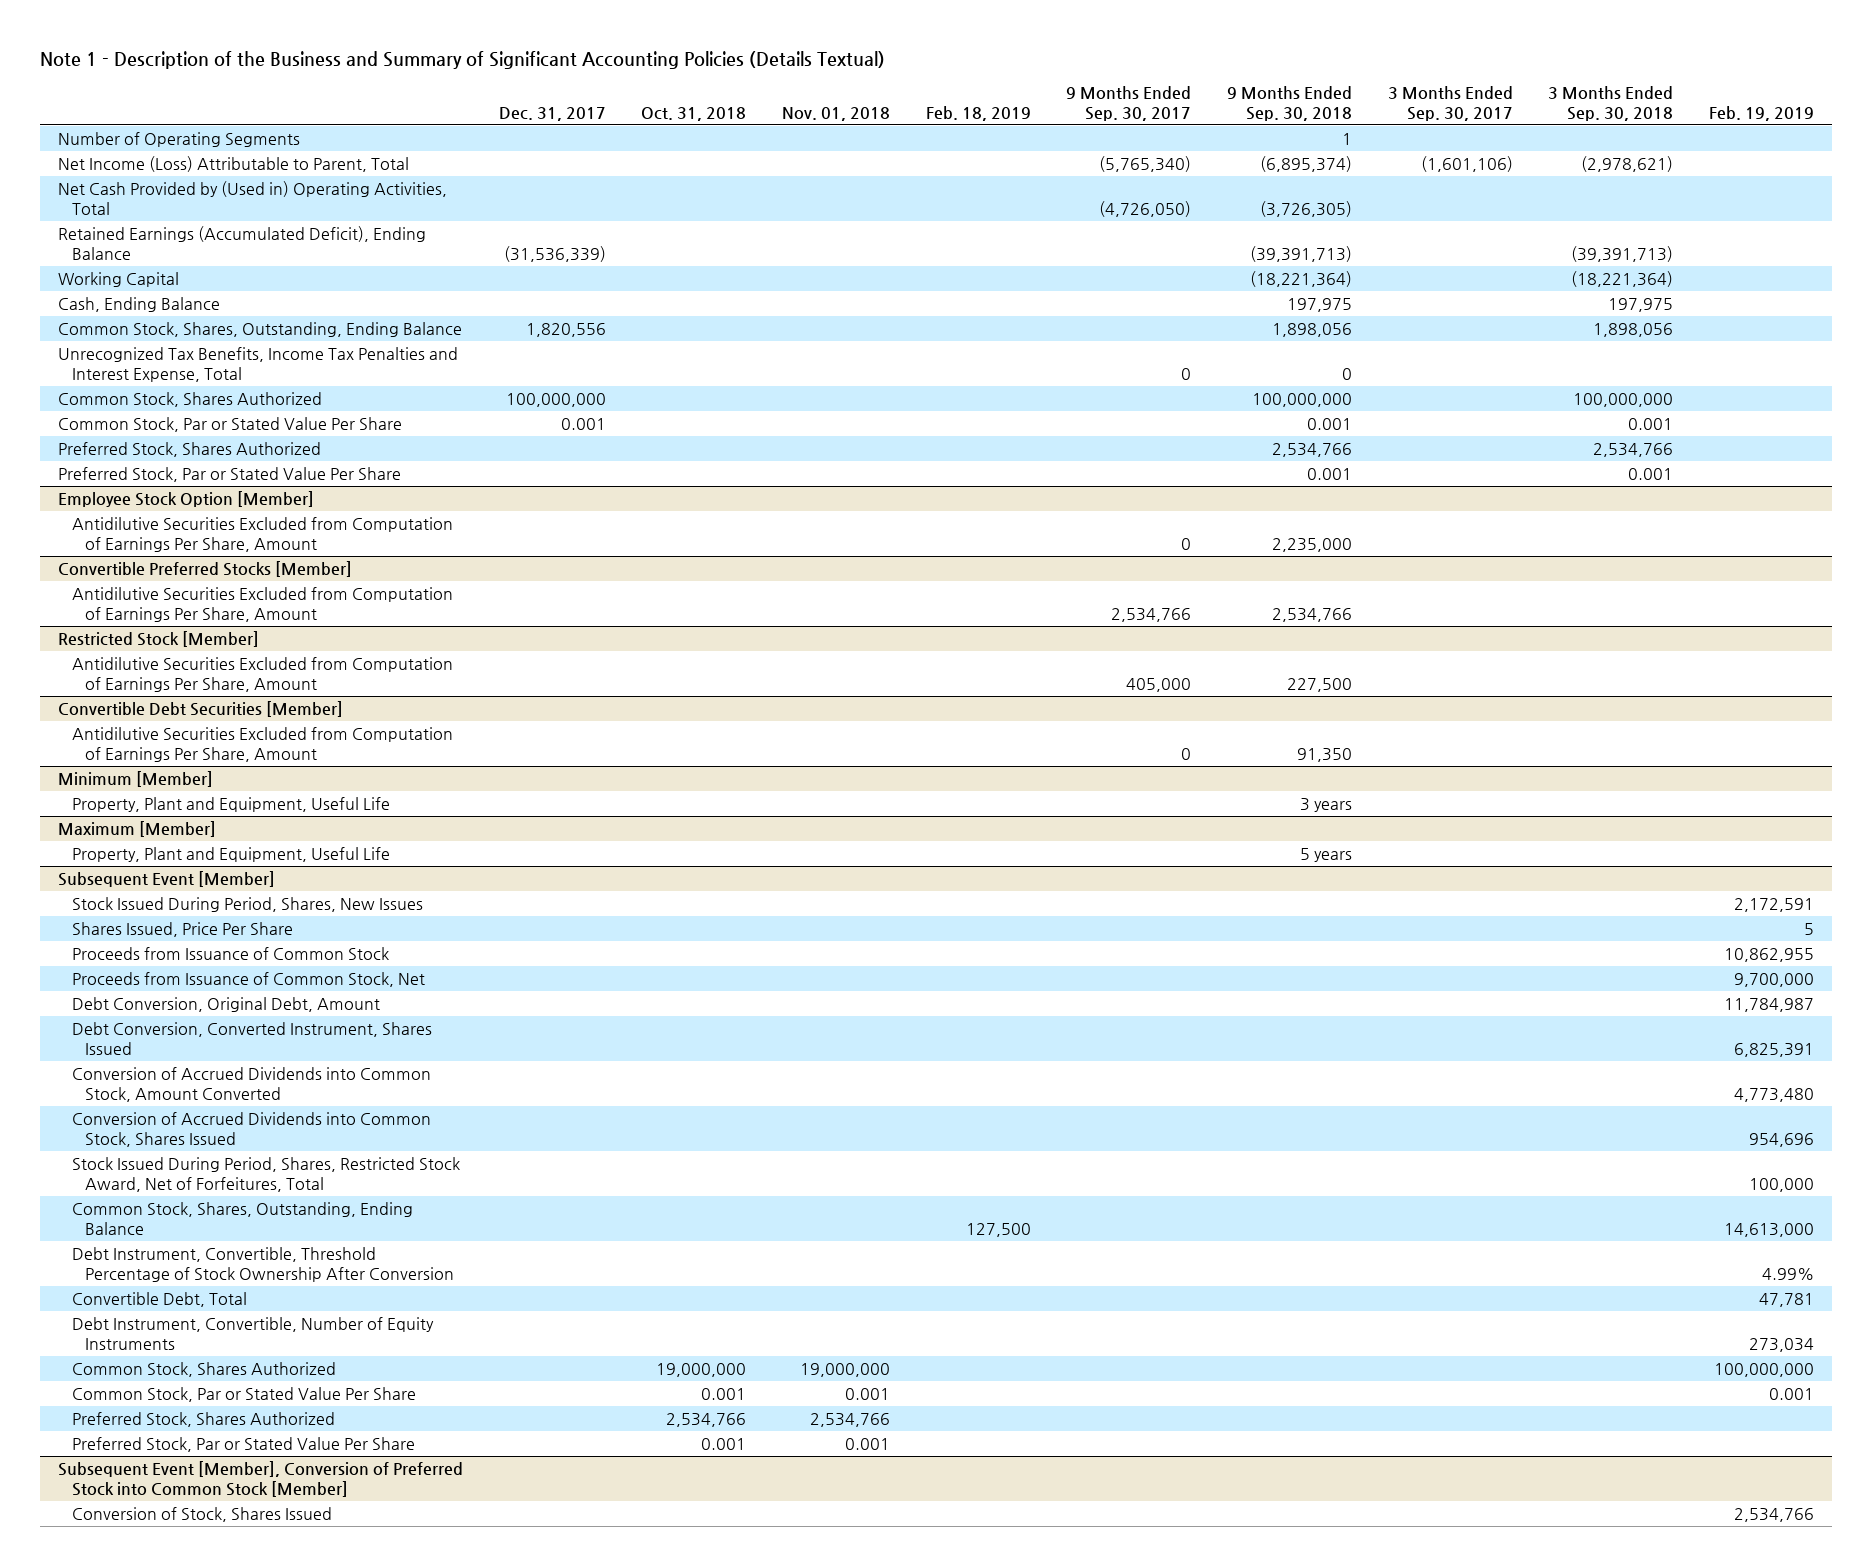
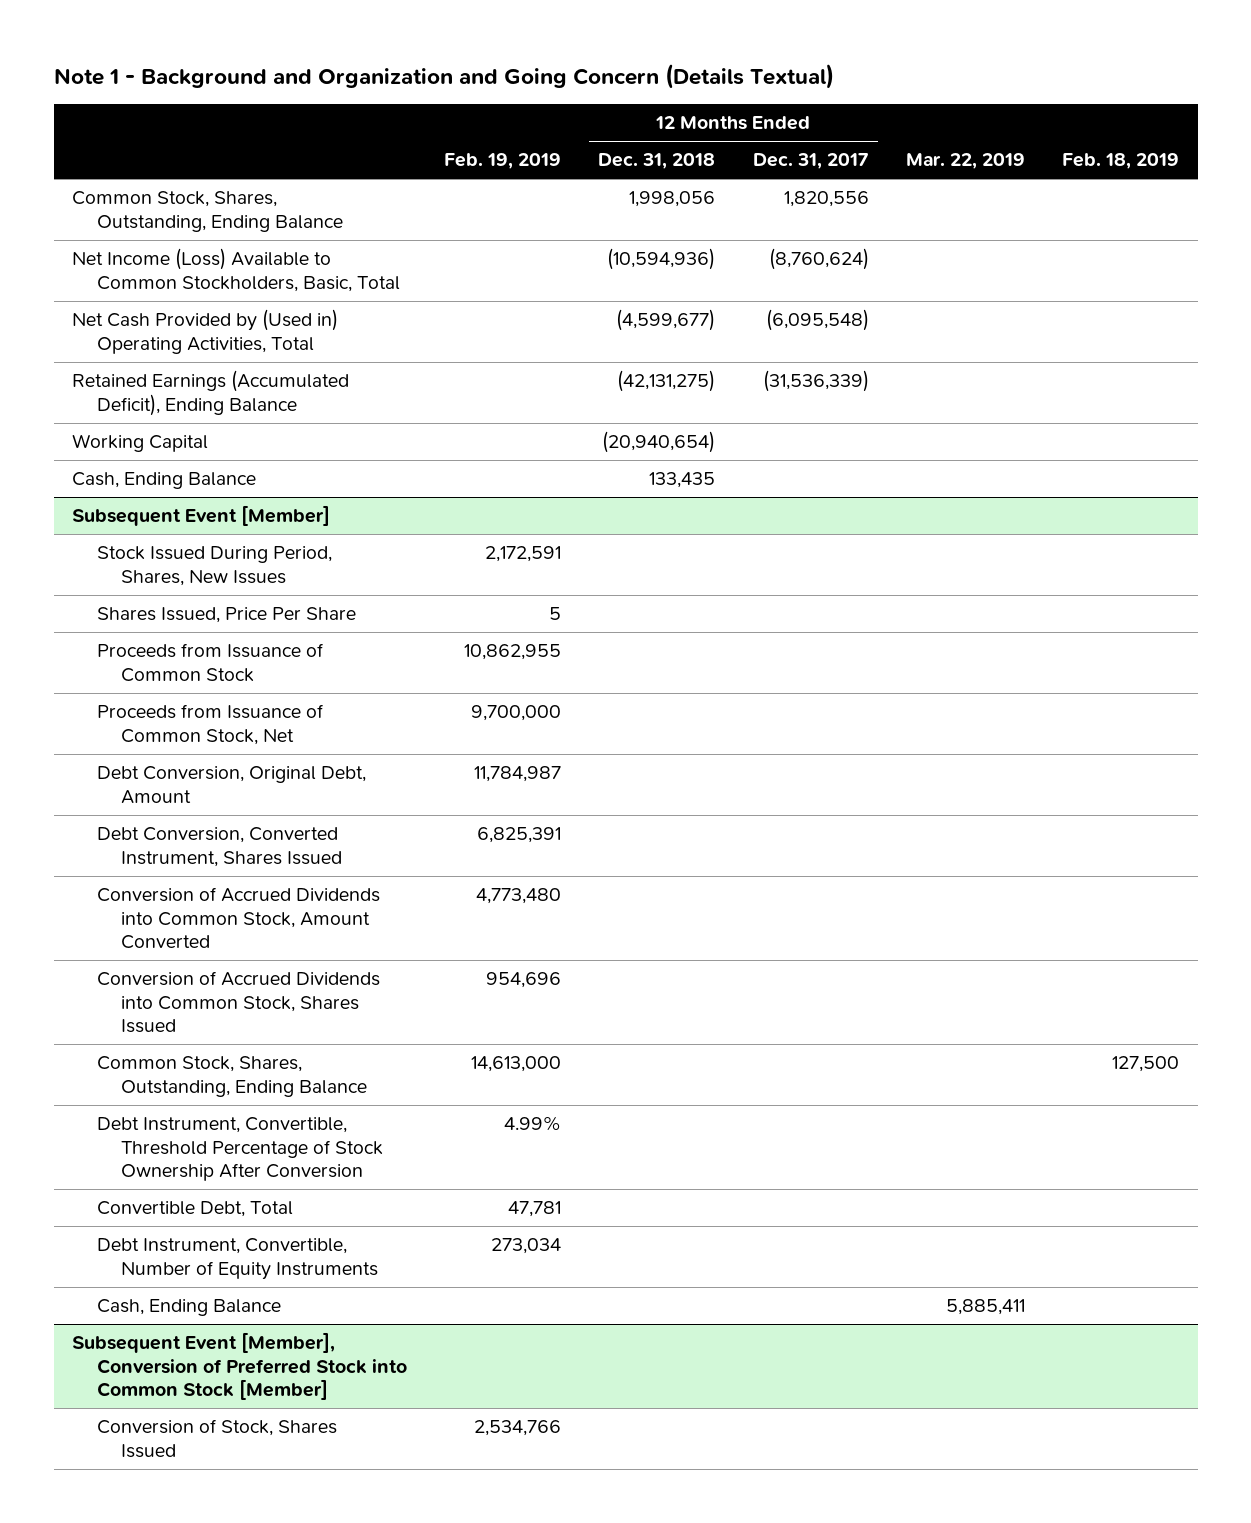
- Note 1 - Description of the Business and Summary of Significant Accounting Policies (Details Textual)
+ Note 1 - Background and Organization and Going Concern (Details Textual)
- | Dec. 31, 2017 | Oct. 31, 2018 | Nov. 01, 2018 | Feb. 18, 2019 | 9 Months Ended Sep. 30, 2017 | 9 Months Ended Sep. 30, 2018 | 3 Months Ended Sep. 30, 2017 | 3 Months Ended Sep. 30, 2018 | Feb. 19, 2019
+ | Feb. 19, 2019 | 12 Months Ended Dec. 31, 2018 | 12 Months Ended Dec. 31, 2017 | Mar. 22, 2019 | Feb. 18, 2019
- Number of Operating Segments | | | | | | 1 | | |
- Net Income (Loss) Attributable to Parent, Total | | | | | (5,765,340) | (6,895,374) | (1,601,106) | (2,978,621) |
moved up: Common Stock, Shares, Outstanding, Ending Balance | | 1,998,056 | 1,820,556 | |
+ Net Income (Loss) Available to Common Stockholders, Basic, Total | | (10,594,936) | (8,760,624) | |
- Unrecognized Tax Benefits, Income Tax Penalties and Interest Expense, Total | | | | | 0 | 0 | | |
- Common Stock, Shares Authorized | 100,000,000 | | | | | 100,000,000 | | 100,000,000 |
- Common Stock, Par or Stated Value Per Share | 0.001 | | | | | 0.001 | | 0.001 |
- Preferred Stock, Shares Authorized | | | | | | 2,534,766 | | 2,534,766 |
- Preferred Stock, Par or Stated Value Per Share | | | | | | 0.001 | | 0.001 |
- Employee Stock Option [Member]
- Antidilutive Securities Excluded from Computation of Earnings Per Share, Amount | | | | | 0 | 2,235,000 | | |
- Convertible Preferred Stocks [Member]
- Antidilutive Securities Excluded from Computation of Earnings Per Share, Amount | | | | | 2,534,766 | 2,534,766 | | |
- Restricted Stock [Member]
- Antidilutive Securities Excluded from Computation of Earnings Per Share, Amount | | | | | 405,000 | 227,500 | | |
- Convertible Debt Securities [Member]
- Antidilutive Securities Excluded from Computation of Earnings Per Share, Amount | | | | | 0 | 91,350 | | |
- Minimum [Member]
- Property, Plant and Equipment, Useful Life | | | | | | 3 years | | |
- Maximum [Member]
- Property, Plant and Equipment, Useful Life | | | | | | 5 years | | |
@ Subsequent Event [Member]
- Stock Issued During Period, Shares, Restricted Stock Award, Net of Forfeitures, Total | | | | | | | | | 100,000
- Common Stock, Shares Authorized | | 19,000,000 | 19,000,000 | | | | | | 100,000,000
- Common Stock, Par or Stated Value Per Share | | 0.001 | 0.001 | | | | | | 0.001
- Preferred Stock, Shares Authorized | | 2,534,766 | 2,534,766 | | | | | |
- Preferred Stock, Par or Stated Value Per Share | | 0.001 | 0.001 | | | | | |
+ Cash, Ending Balance | | | | 5,885,411 |

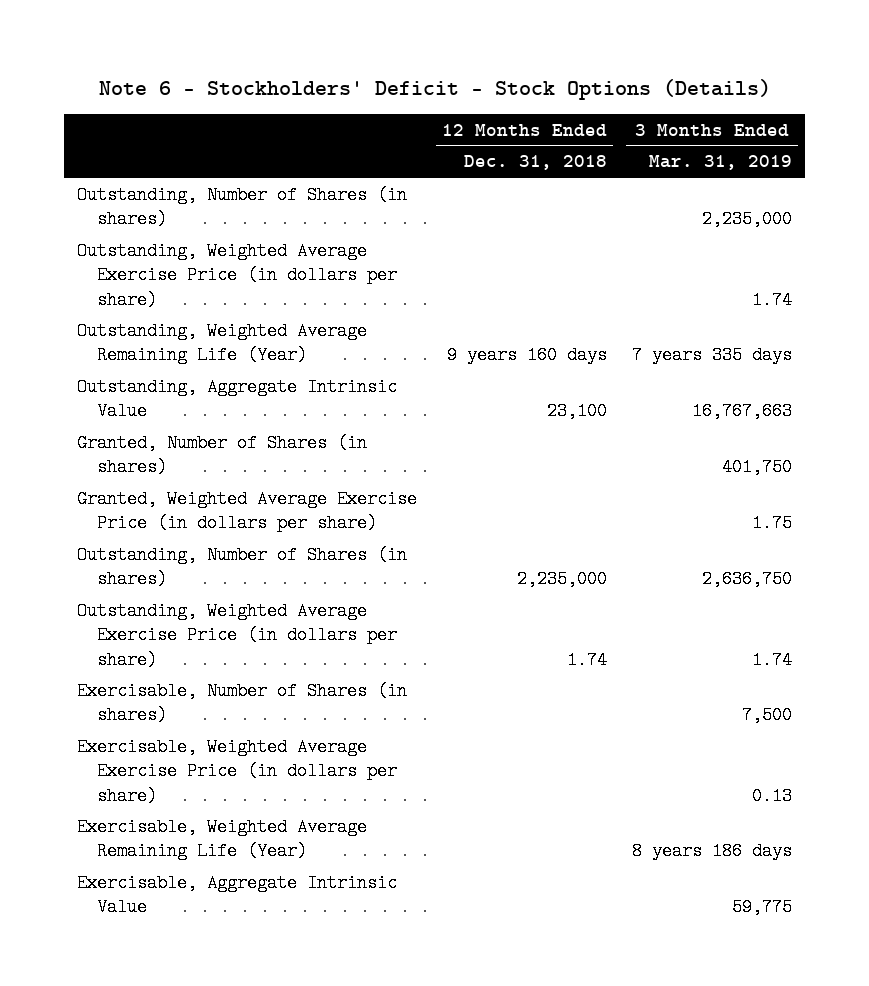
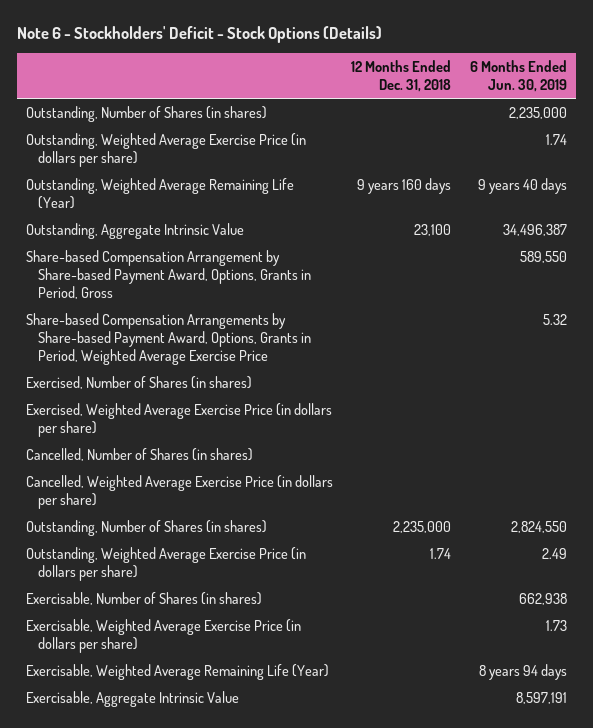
- | 12 Months Ended Dec. 31, 2018 | 3 Months Ended Mar. 31, 2019
+ | 12 Months Ended Dec. 31, 2018 | 6 Months Ended Jun. 30, 2019
- Granted, Number of Shares (in shares) | | 401,750
- Granted, Weighted Average Exercise Price (in dollars per share) | | 1.75
+ Share-based Compensation Arrangement by Share-based Payment Award, Options, Grants in Period, Gross | | 589,550
+ Share-based Compensation Arrangements by Share-based Payment Award, Options, Grants in Period, Weighted Average Exercise Price | | 5.32
+ Exercised, Number of Shares (in shares)
+ Exercised, Weighted Average Exercise Price (in dollars per share)
+ Cancelled, Number of Shares (in shares)
+ Cancelled, Weighted Average Exercise Price (in dollars per share)

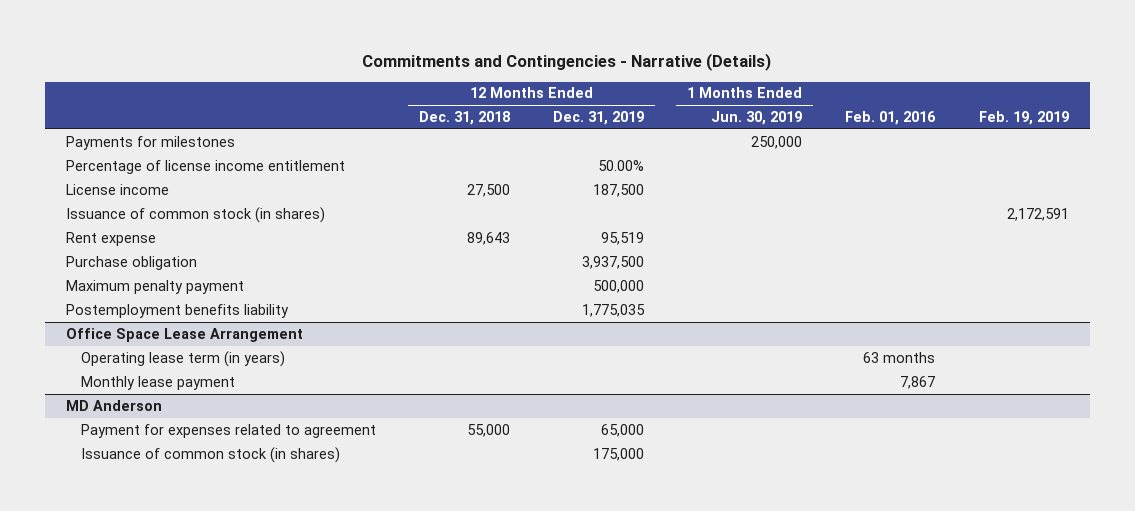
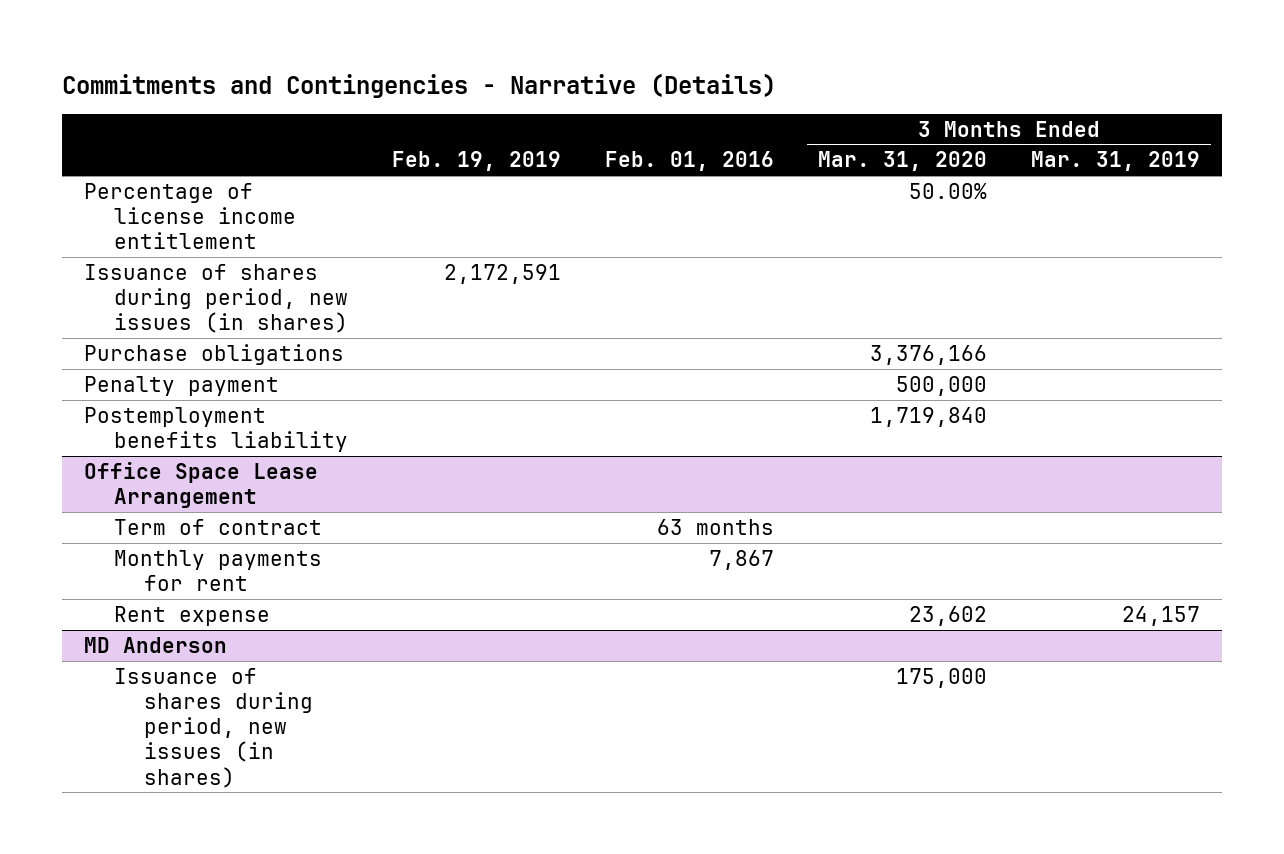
- | 12 Months Ended Dec. 31, 2018 | 12 Months Ended Dec. 31, 2019 | 1 Months Ended Jun. 30, 2019 | Feb. 01, 2016 | Feb. 19, 2019
+ | Feb. 19, 2019 | Feb. 01, 2016 | 3 Months Ended Mar. 31, 2020 | 3 Months Ended Mar. 31, 2019
- Payments for milestones | | | 250,000 | |
- License income | 27,500 | 187,500 | | |
- Issuance of common stock (in shares) | | | | | 2,172,591
- Rent expense | 89,643 | 95,519 | | |
- Purchase obligation | | 3,937,500 | | |
- Maximum penalty payment | | 500,000 | | |
+ Issuance of shares during period, new issues (in shares) | 2,172,591 | | |
+ Purchase obligations | | | 3,376,166 |
+ Penalty payment | | | 500,000 |
@ Office Space Lease Arrangement
- Operating lease term (in years) | | | | 63 months |
- Monthly lease payment | | | | 7,867 |
+ Term of contract | | 63 months | |
+ Monthly payments for rent | | 7,867 | |
+ Rent expense | | | 23,602 | 24,157
@ MD Anderson
- Payment for expenses related to agreement | 55,000 | 65,000 | | |
- Issuance of common stock (in shares) | | 175,000 | | |
+ Issuance of shares during period, new issues (in shares) | | | 175,000 |

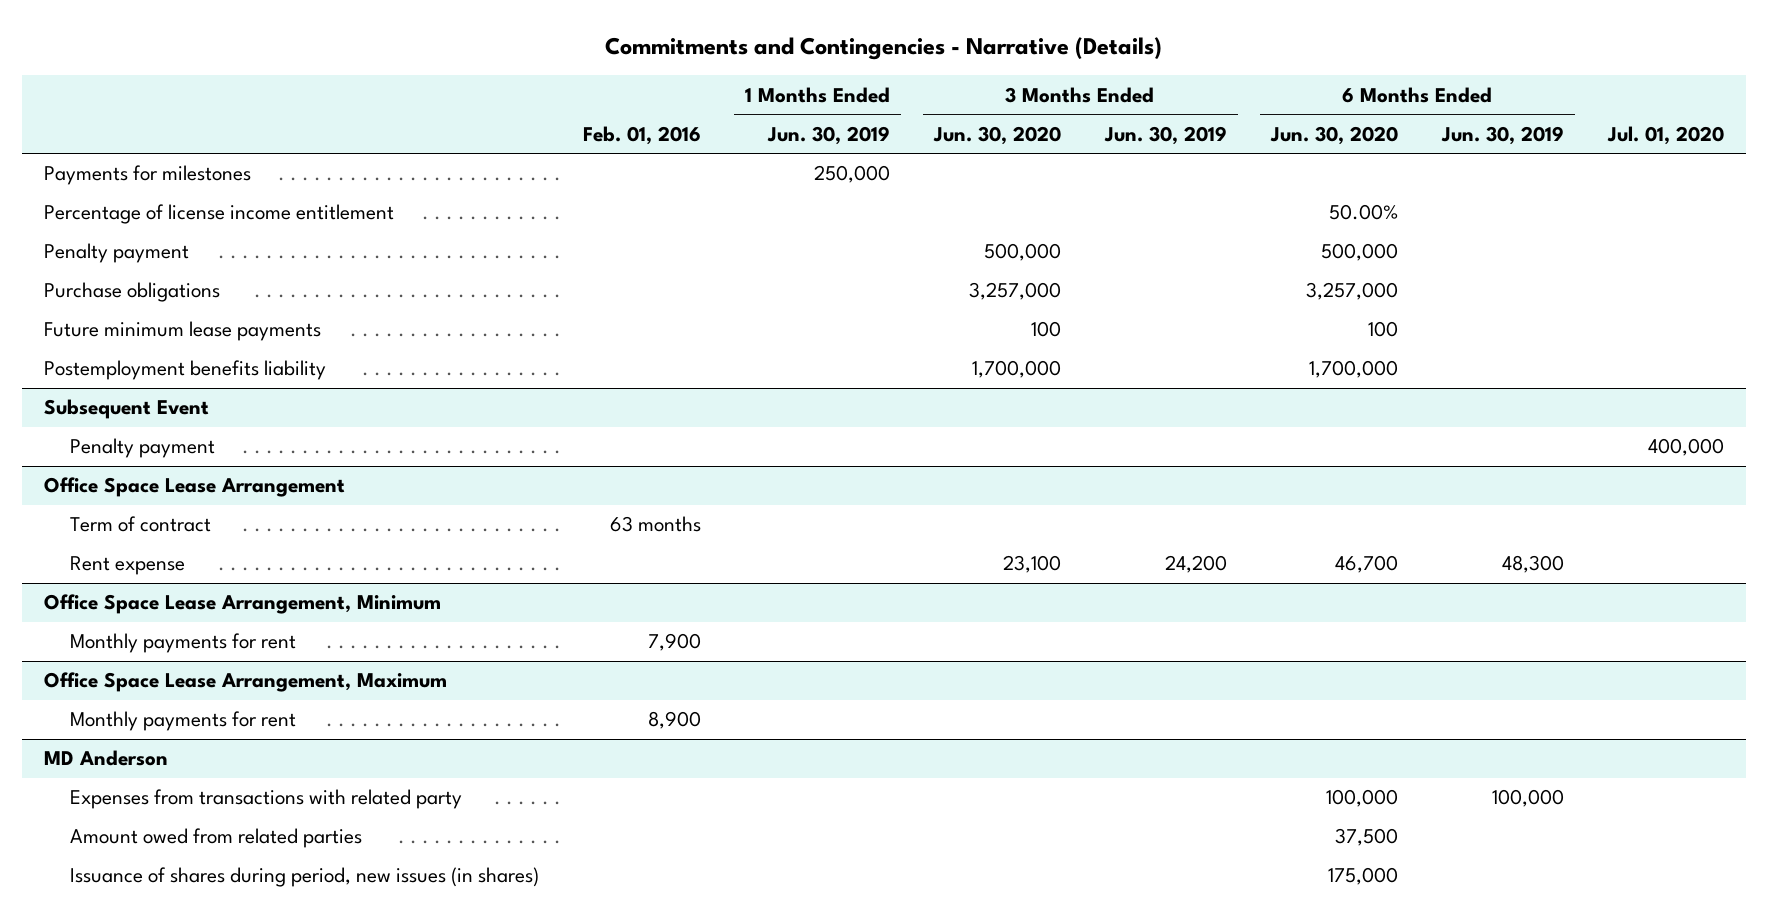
- | Feb. 19, 2019 | Feb. 01, 2016 | 3 Months Ended Mar. 31, 2020 | 3 Months Ended Mar. 31, 2019
+ | Feb. 01, 2016 | 1 Months Ended Jun. 30, 2019 | 3 Months Ended Jun. 30, 2020 | 3 Months Ended Jun. 30, 2019 | 6 Months Ended Jun. 30, 2020 | 6 Months Ended Jun. 30, 2019 | Jul. 01, 2020
+ Payments for milestones | | 250,000 | | | | |
- Issuance of shares during period, new issues (in shares) | 2,172,591 | | |
moved down: Purchase obligations | | | 3,257,000 | | 3,257,000 | |
+ Future minimum lease payments | | | 100 | | 100 | |
+ Subsequent Event
+ Penalty payment | | | | | | | 400,000
@ Office Space Lease Arrangement
- Monthly payments for rent | | 7,867 | |
+ Office Space Lease Arrangement, Minimum
+ Monthly payments for rent | 7,900 | | | | | |
+ Office Space Lease Arrangement, Maximum
+ Monthly payments for rent | 8,900 | | | | | |
@ MD Anderson
+ Expenses from transactions with related party | | | | | 100,000 | 100,000 |
+ Amount owed from related parties | | | | | 37,500 | |

